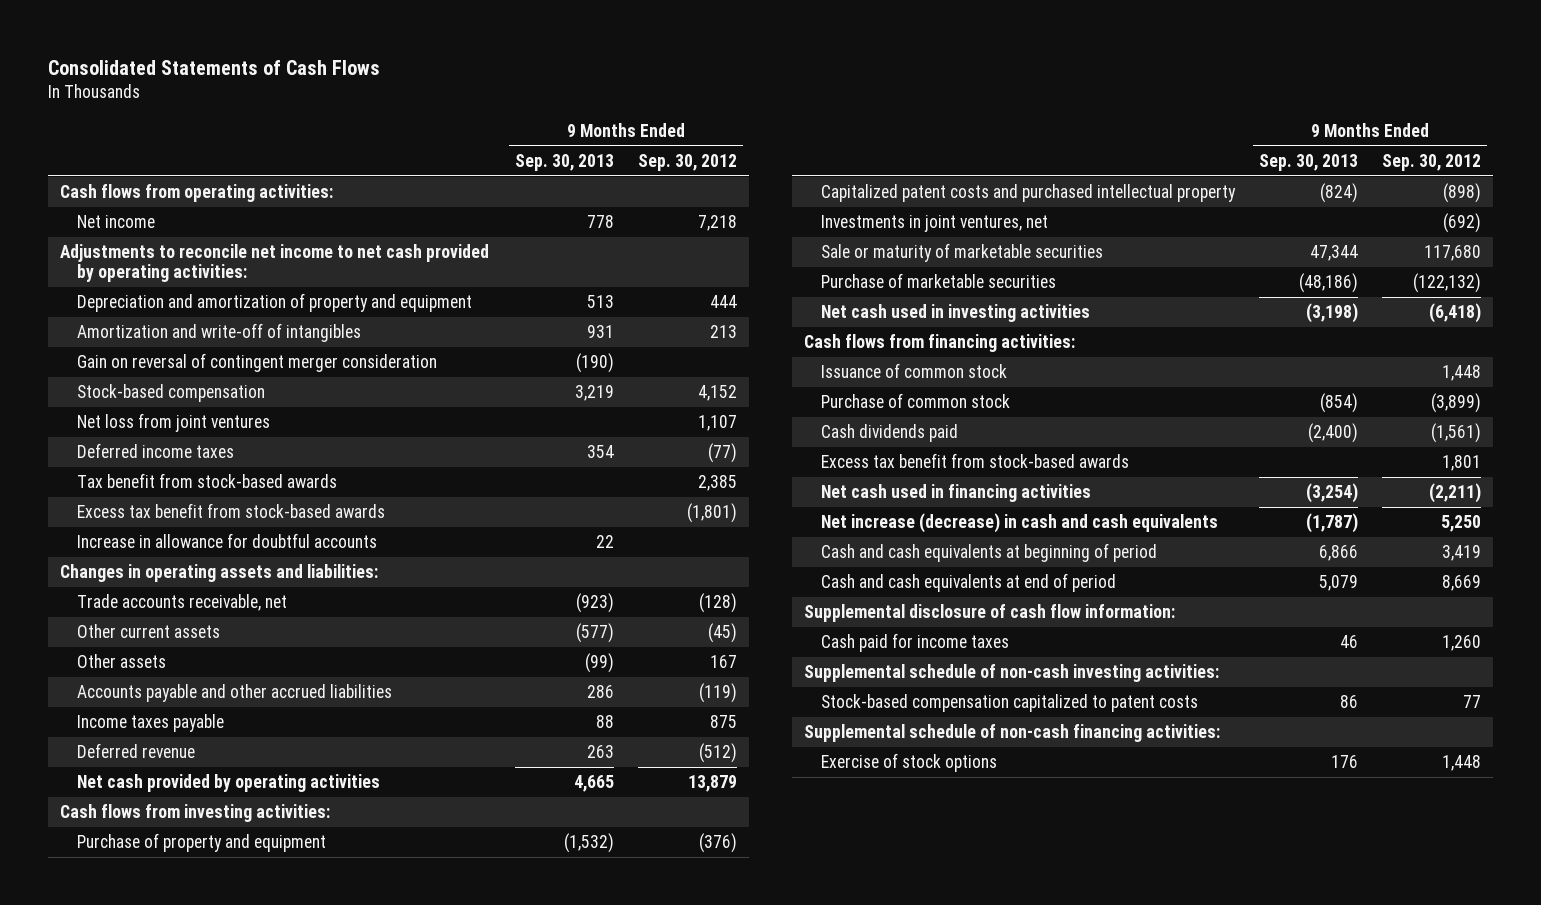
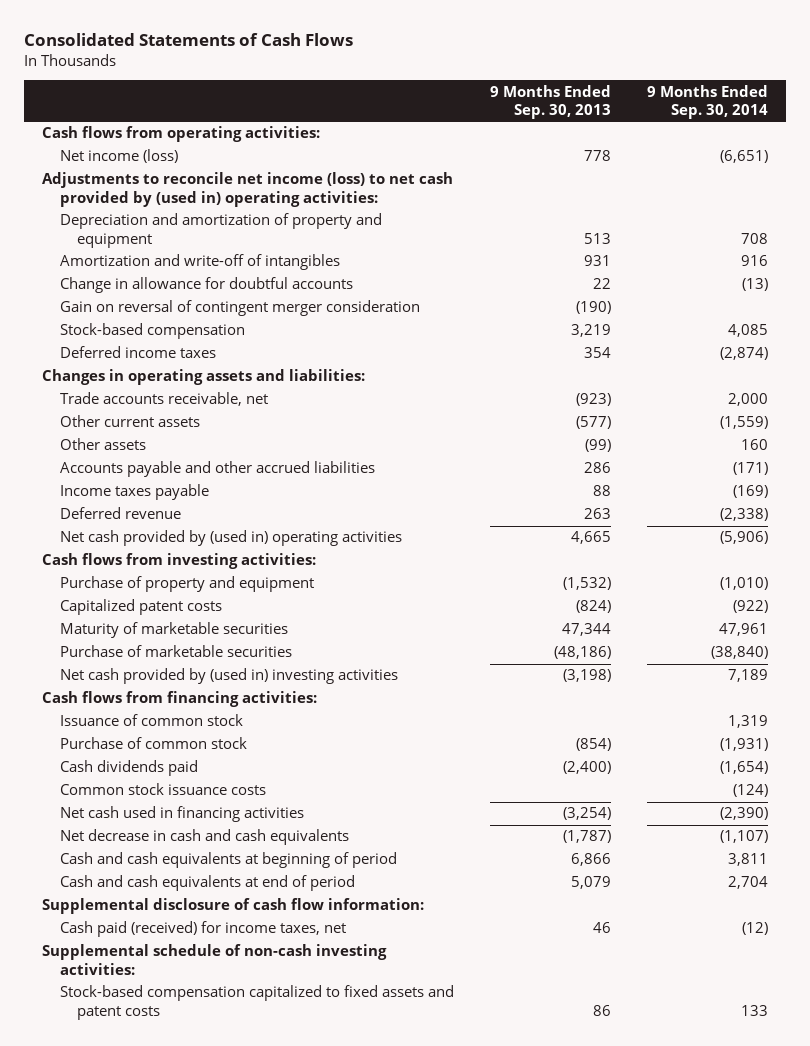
- | 9 Months Ended Sep. 30, 2013 | 9 Months Ended Sep. 30, 2012
+ | 9 Months Ended Sep. 30, 2013 | 9 Months Ended Sep. 30, 2014
- Net income | 778 | 7,218
- Adjustments to reconcile net income to net cash provided by operating activities:
+ Net income (loss) | 778 | (6,651)
+ Adjustments to reconcile net income (loss) to net cash provided by (used in) operating activities:
+ Change in allowance for doubtful accounts | 22 | (13)
- Net loss from joint ventures | | 1,107
- Tax benefit from stock-based awards | | 2,385
- Excess tax benefit from stock-based awards | | (1,801)
- Increase in allowance for doubtful accounts | 22 |
- Net cash provided by operating activities | 4,665 | 13,879
+ Net cash provided by (used in) operating activities | 4,665 | (5,906)
- Capitalized patent costs and purchased intellectual property | (824) | (898)
- Investments in joint ventures, net | | (692)
- Sale or maturity of marketable securities | 47,344 | 117,680
+ Capitalized patent costs | (824) | (922)
+ Maturity of marketable securities | 47,344 | 47,961
- Net cash used in investing activities | (3,198) | (6,418)
+ Net cash provided by (used in) investing activities | (3,198) | 7,189
- Excess tax benefit from stock-based awards | | 1,801
+ Common stock issuance costs | | (124)
- Net increase (decrease) in cash and cash equivalents | (1,787) | 5,250
+ Net decrease in cash and cash equivalents | (1,787) | (1,107)
- Cash paid for income taxes | 46 | 1,260
+ Cash paid (received) for income taxes, net | 46 | (12)
- Stock-based compensation capitalized to patent costs | 86 | 77
- Supplemental schedule of non-cash financing activities:
- Exercise of stock options | 176 | 1,448
+ Stock-based compensation capitalized to fixed assets and patent costs | 86 | 133

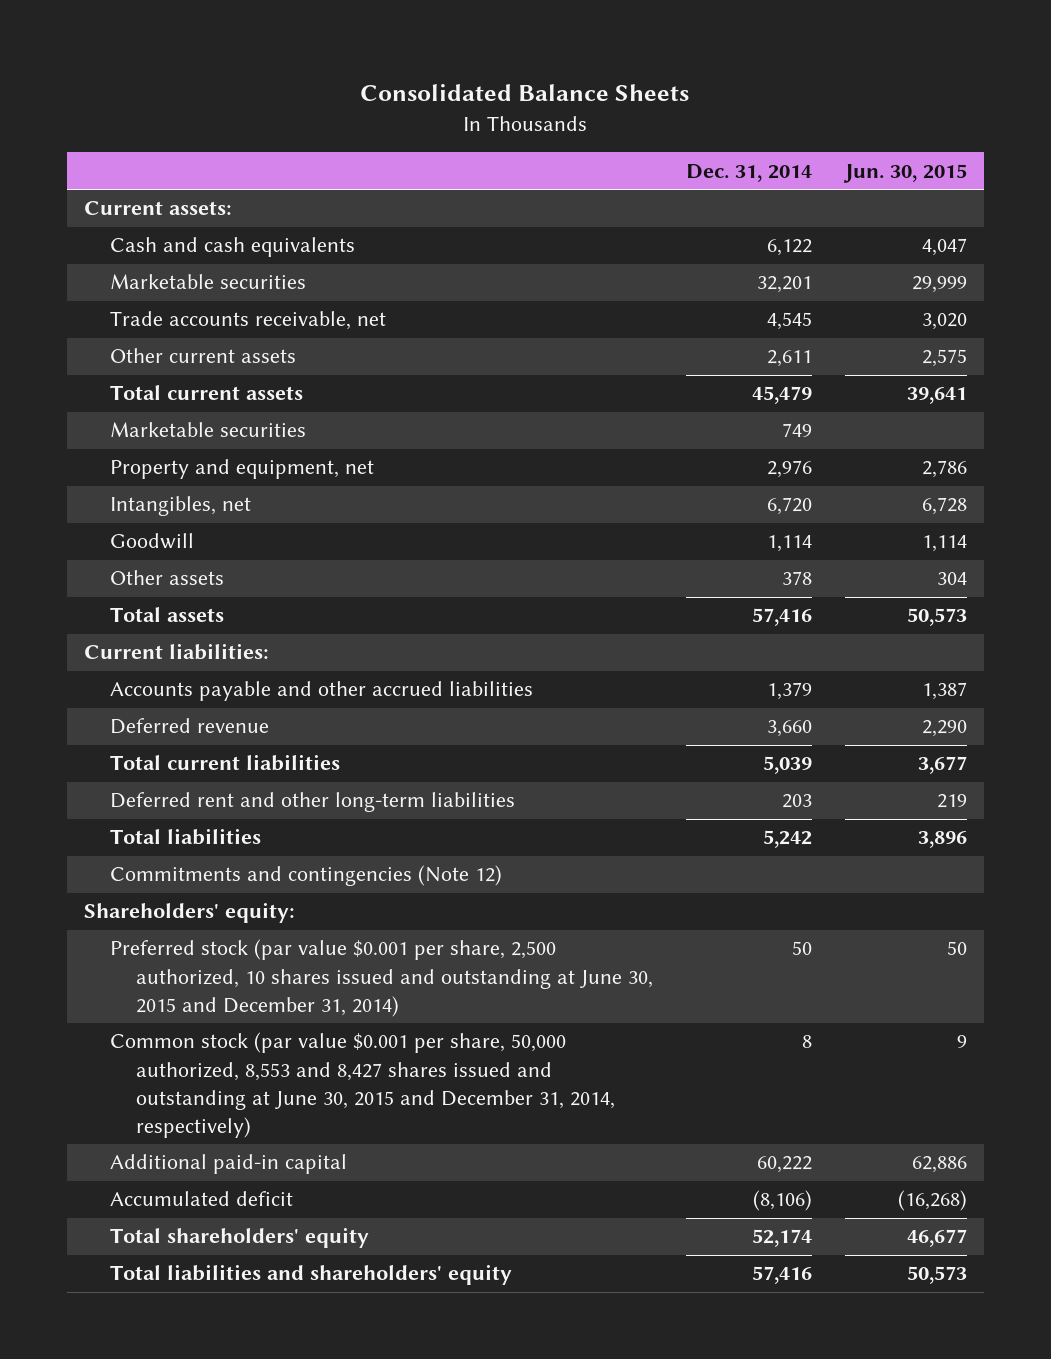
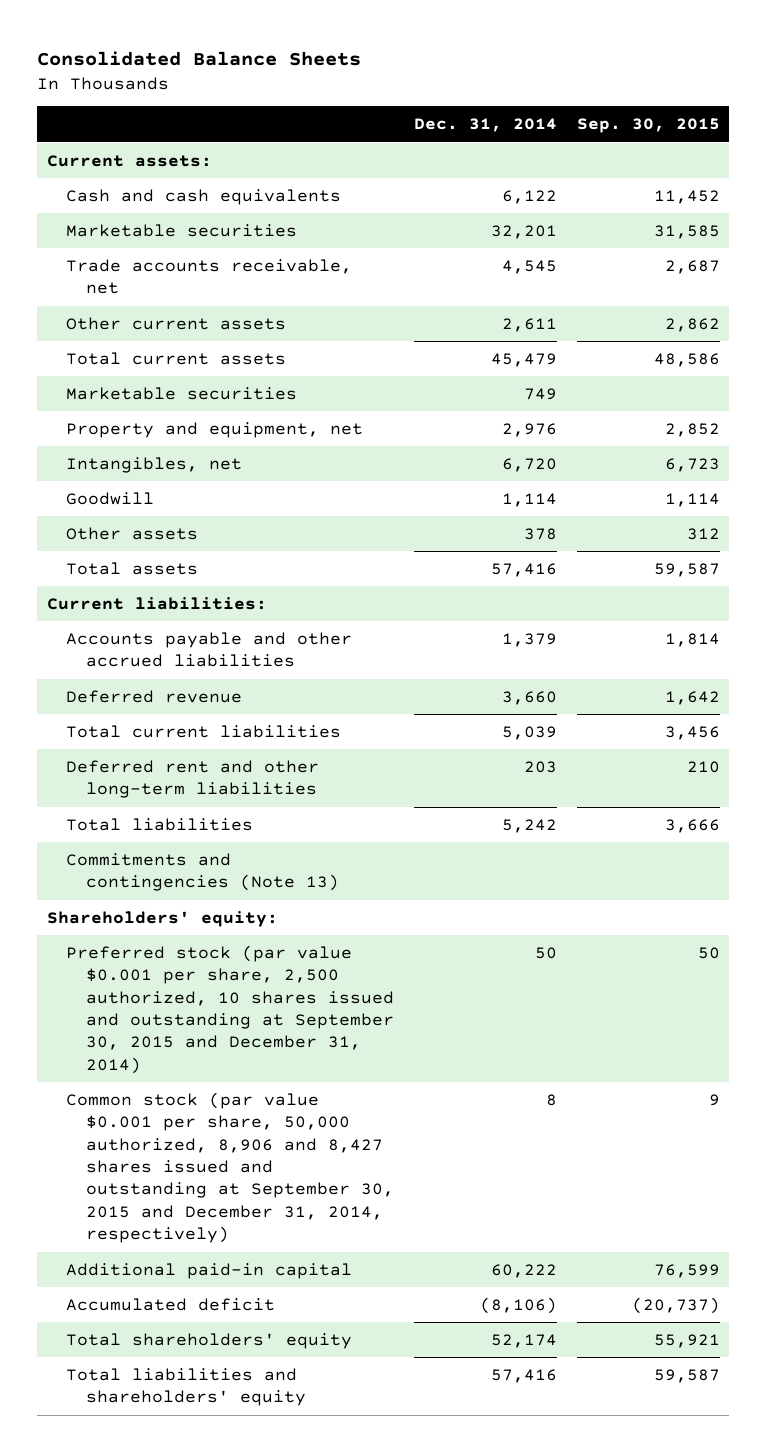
- | Dec. 31, 2014 | Jun. 30, 2015
+ | Dec. 31, 2014 | Sep. 30, 2015
- Commitments and contingencies (Note 12)
+ Commitments and contingencies (Note 13)
- Preferred stock (par value $0.001 per share, 2,500 authorized, 10 shares issued and outstanding at June 30, 2015 and December 31, 2014) | 50 | 50
- Common stock (par value $0.001 per share, 50,000 authorized, 8,553 and 8,427 shares issued and outstanding at June 30, 2015 and December 31, 2014, respectively) | 8 | 9
+ Preferred stock (par value $0.001 per share, 2,500 authorized, 10 shares issued and outstanding at September 30, 2015 and December 31, 2014) | 50 | 50
+ Common stock (par value $0.001 per share, 50,000 authorized, 8,906 and 8,427 shares issued and outstanding at September 30, 2015 and December 31, 2014, respectively) | 8 | 9

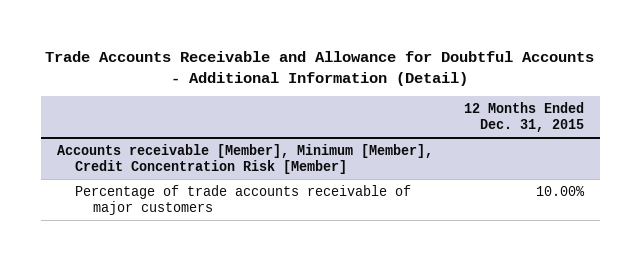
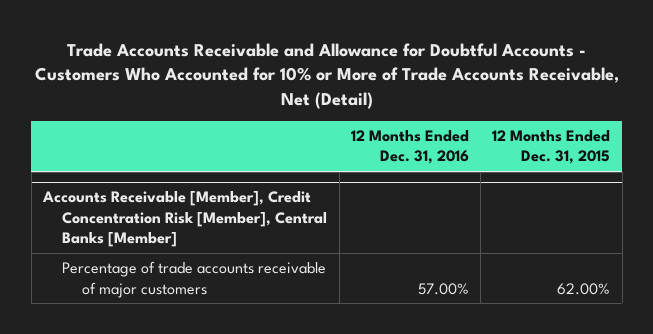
- Trade Accounts Receivable and Allowance for Doubtful Accounts - Additional Information (Detail)
+ Trade Accounts Receivable and Allowance for Doubtful Accounts - Customers Who Accounted for 10% or More of Trade Accounts Receivable, Net (Detail)
- | 12 Months Ended Dec. 31, 2015
+ | 12 Months Ended Dec. 31, 2016 | 12 Months Ended Dec. 31, 2015
- Accounts receivable [Member], Minimum [Member], Credit Concentration Risk [Member]
- Percentage of trade accounts receivable of major customers | 10.00%
+ Accounts Receivable [Member], Credit Concentration Risk [Member], Central Banks [Member]
+ Percentage of trade accounts receivable of major customers | 57.00% | 62.00%

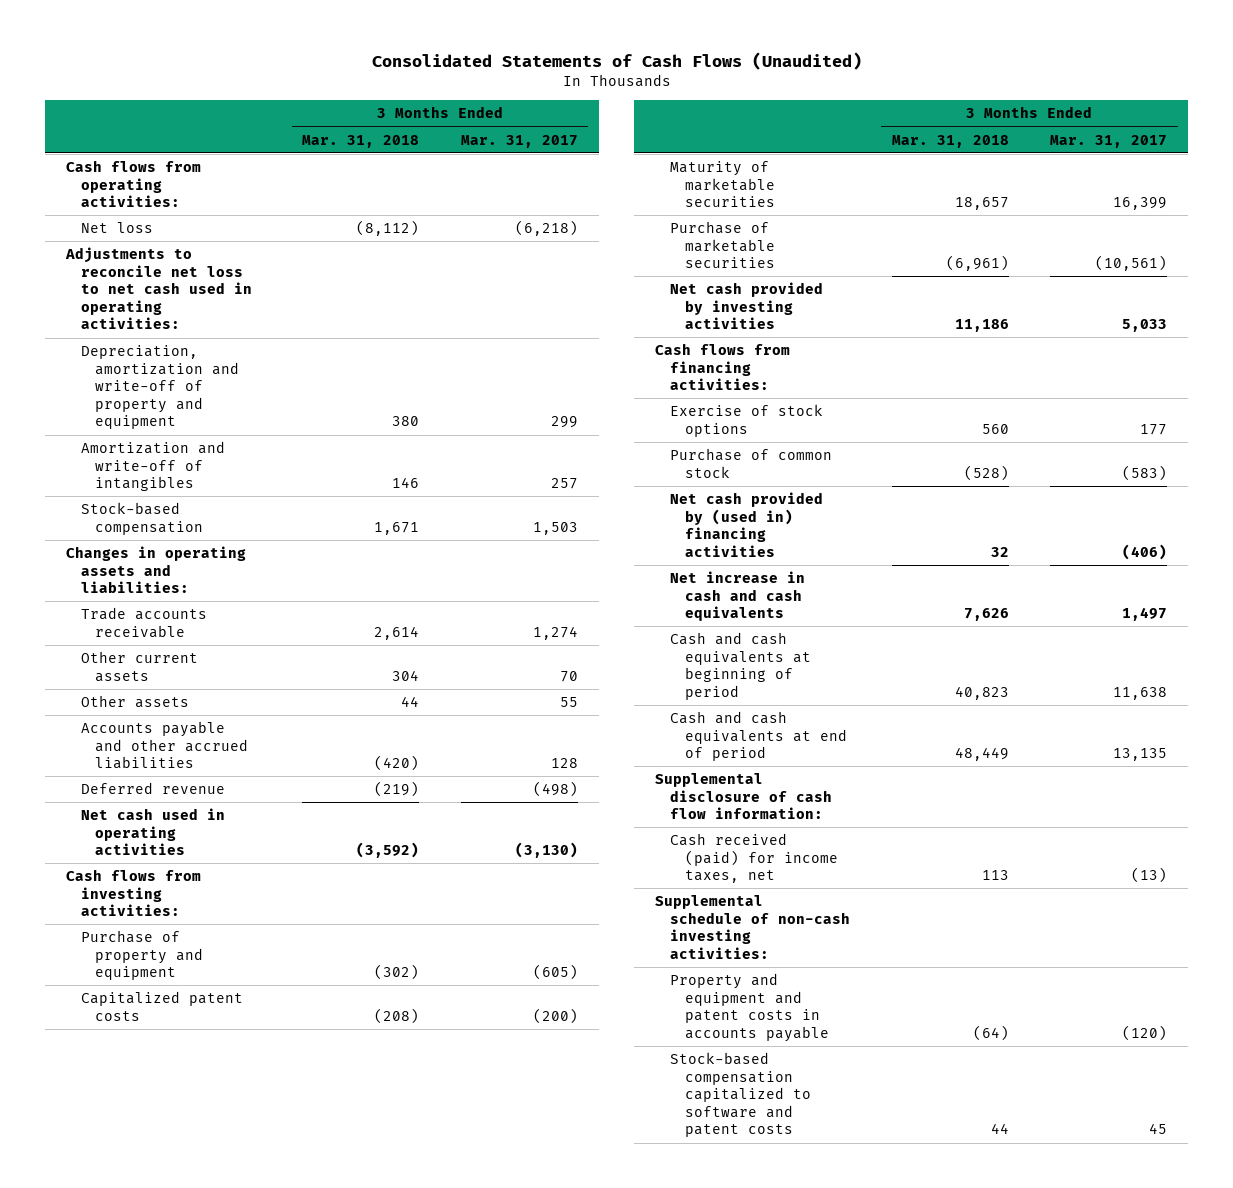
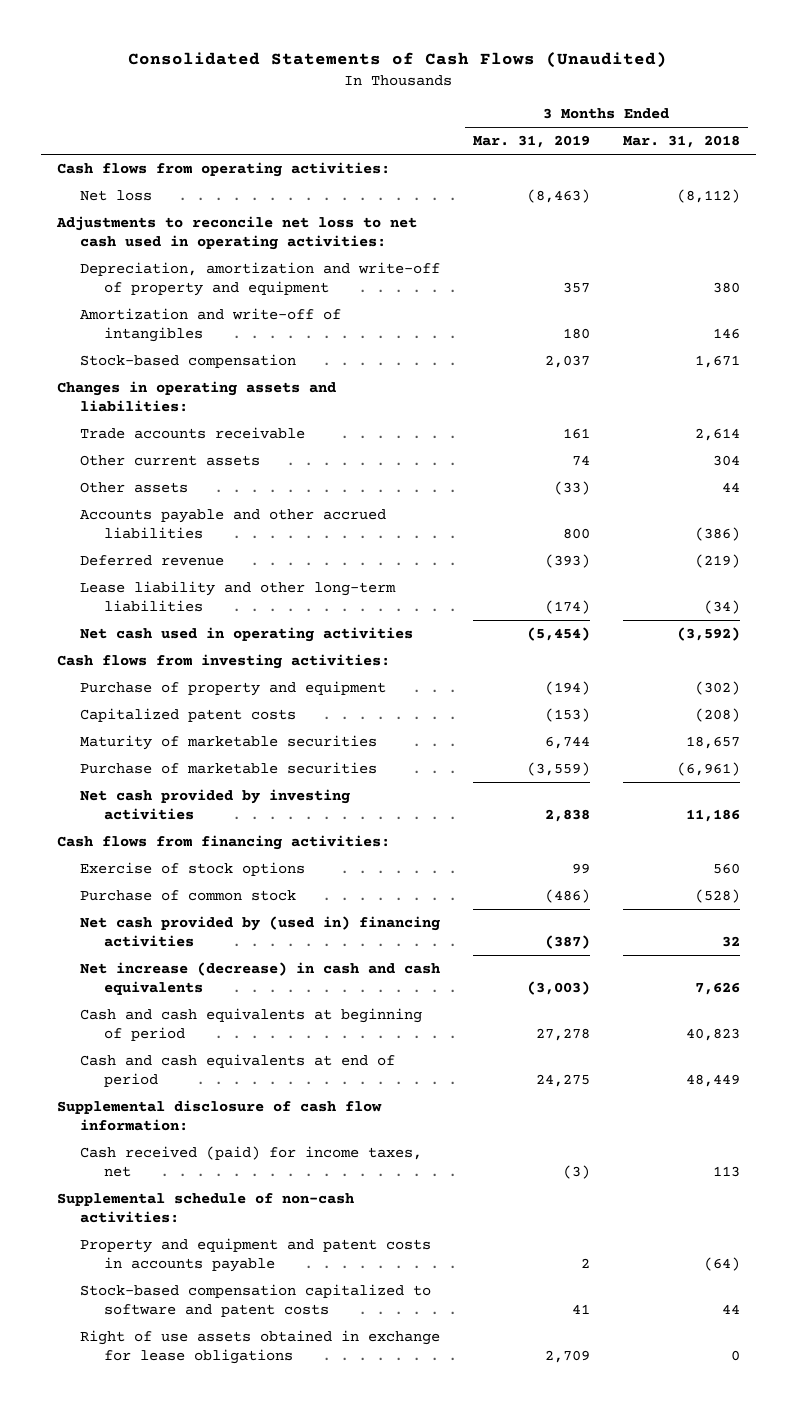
- | 3 Months Ended Mar. 31, 2018 | 3 Months Ended Mar. 31, 2017
+ | 3 Months Ended Mar. 31, 2019 | 3 Months Ended Mar. 31, 2018
- Accounts payable and other accrued liabilities | (420) | 128
+ Accounts payable and other accrued liabilities | 800 | (386)
+ Lease liability and other long-term liabilities | (174) | (34)
- Net increase in cash and cash equivalents | 7,626 | 1,497
+ Net increase (decrease) in cash and cash equivalents | (3,003) | 7,626
- Supplemental schedule of non-cash investing activities:
+ Supplemental schedule of non-cash activities:
+ Right of use assets obtained in exchange for lease obligations | 2,709 | 0

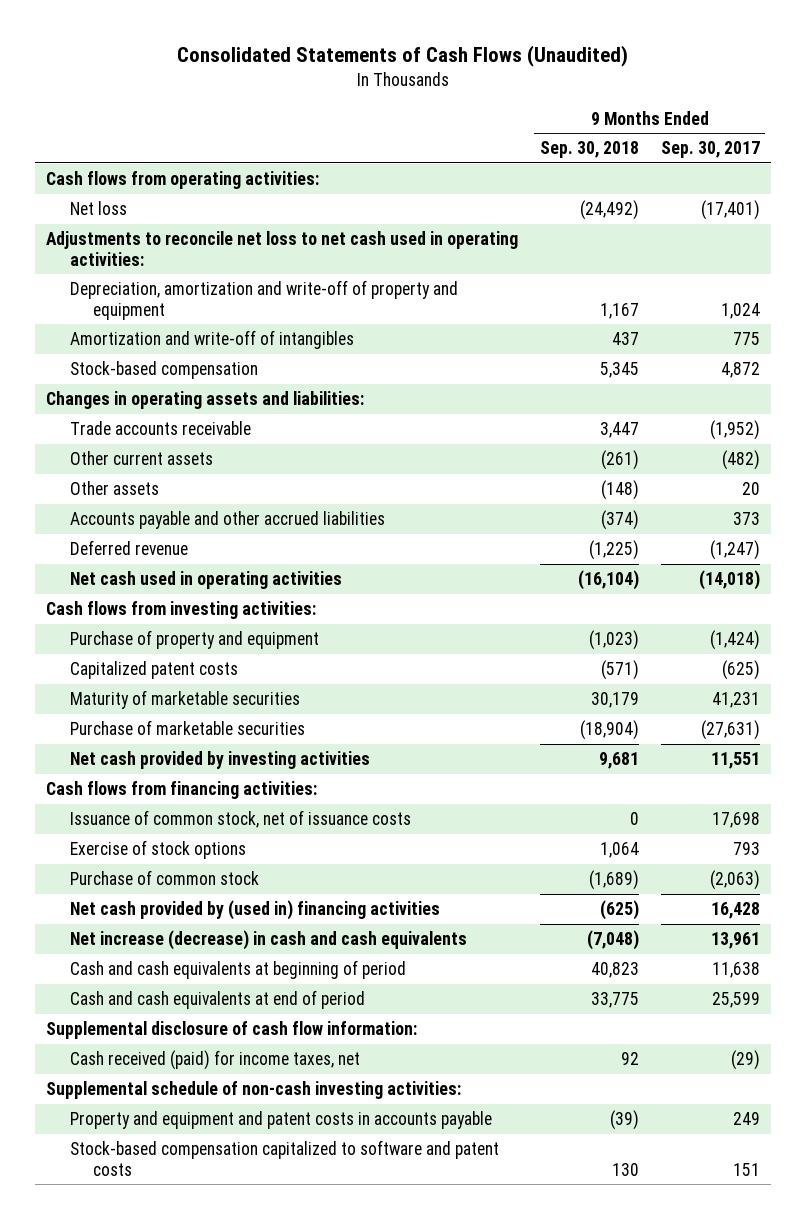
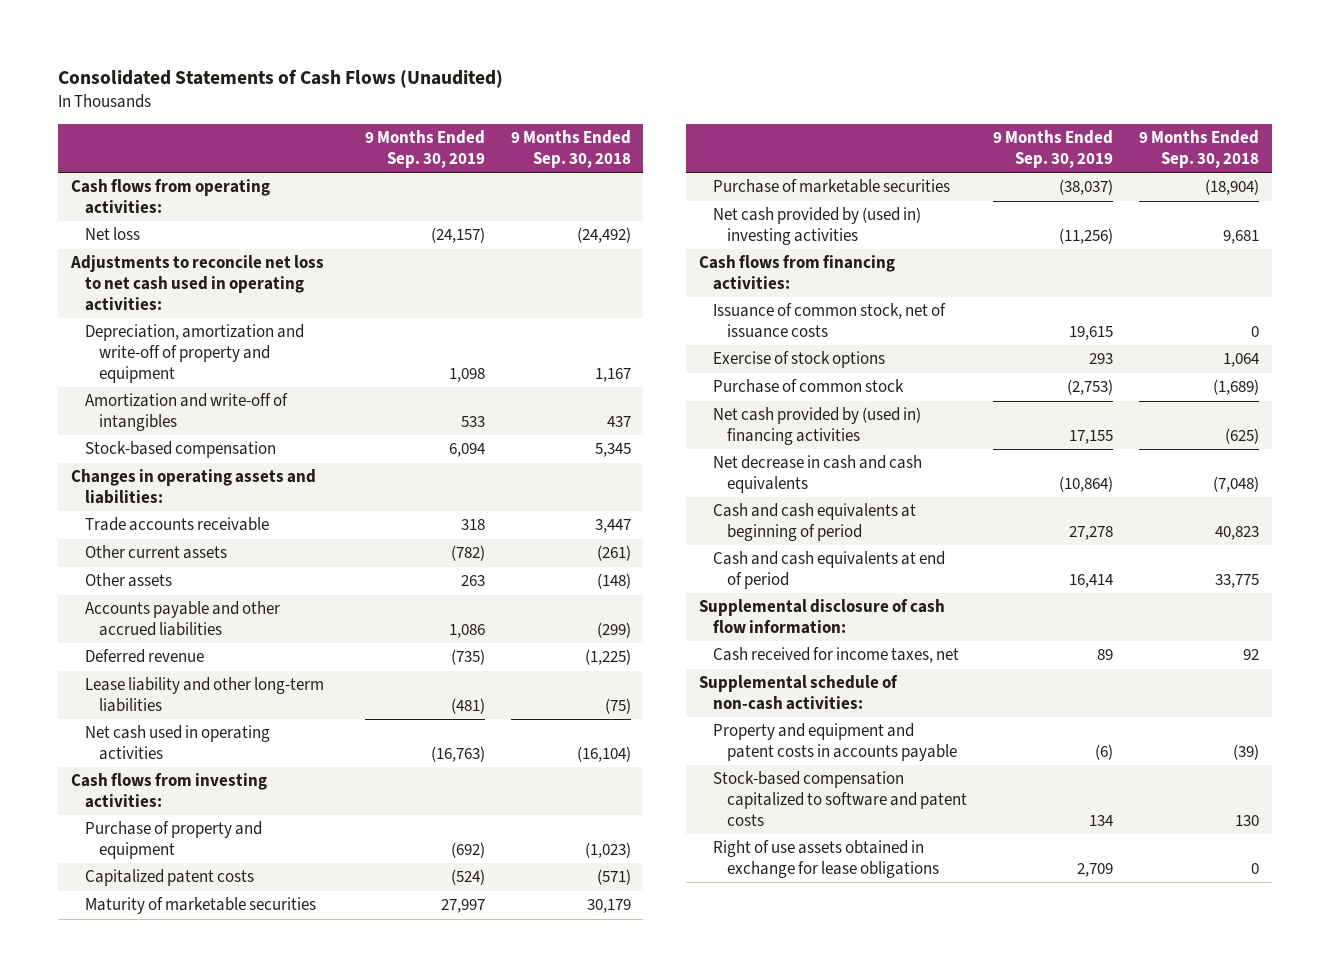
- | 9 Months Ended Sep. 30, 2018 | 9 Months Ended Sep. 30, 2017
+ | 9 Months Ended Sep. 30, 2019 | 9 Months Ended Sep. 30, 2018
- Accounts payable and other accrued liabilities | (374) | 373
+ Accounts payable and other accrued liabilities | 1,086 | (299)
+ Lease liability and other long-term liabilities | (481) | (75)
- Net cash provided by investing activities | 9,681 | 11,551
+ Net cash provided by (used in) investing activities | (11,256) | 9,681
- Net increase (decrease) in cash and cash equivalents | (7,048) | 13,961
+ Net decrease in cash and cash equivalents | (10,864) | (7,048)
- Cash received (paid) for income taxes, net | 92 | (29)
- Supplemental schedule of non-cash investing activities:
+ Cash received for income taxes, net | 89 | 92
+ Supplemental schedule of non-cash activities:
+ Right of use assets obtained in exchange for lease obligations | 2,709 | 0

